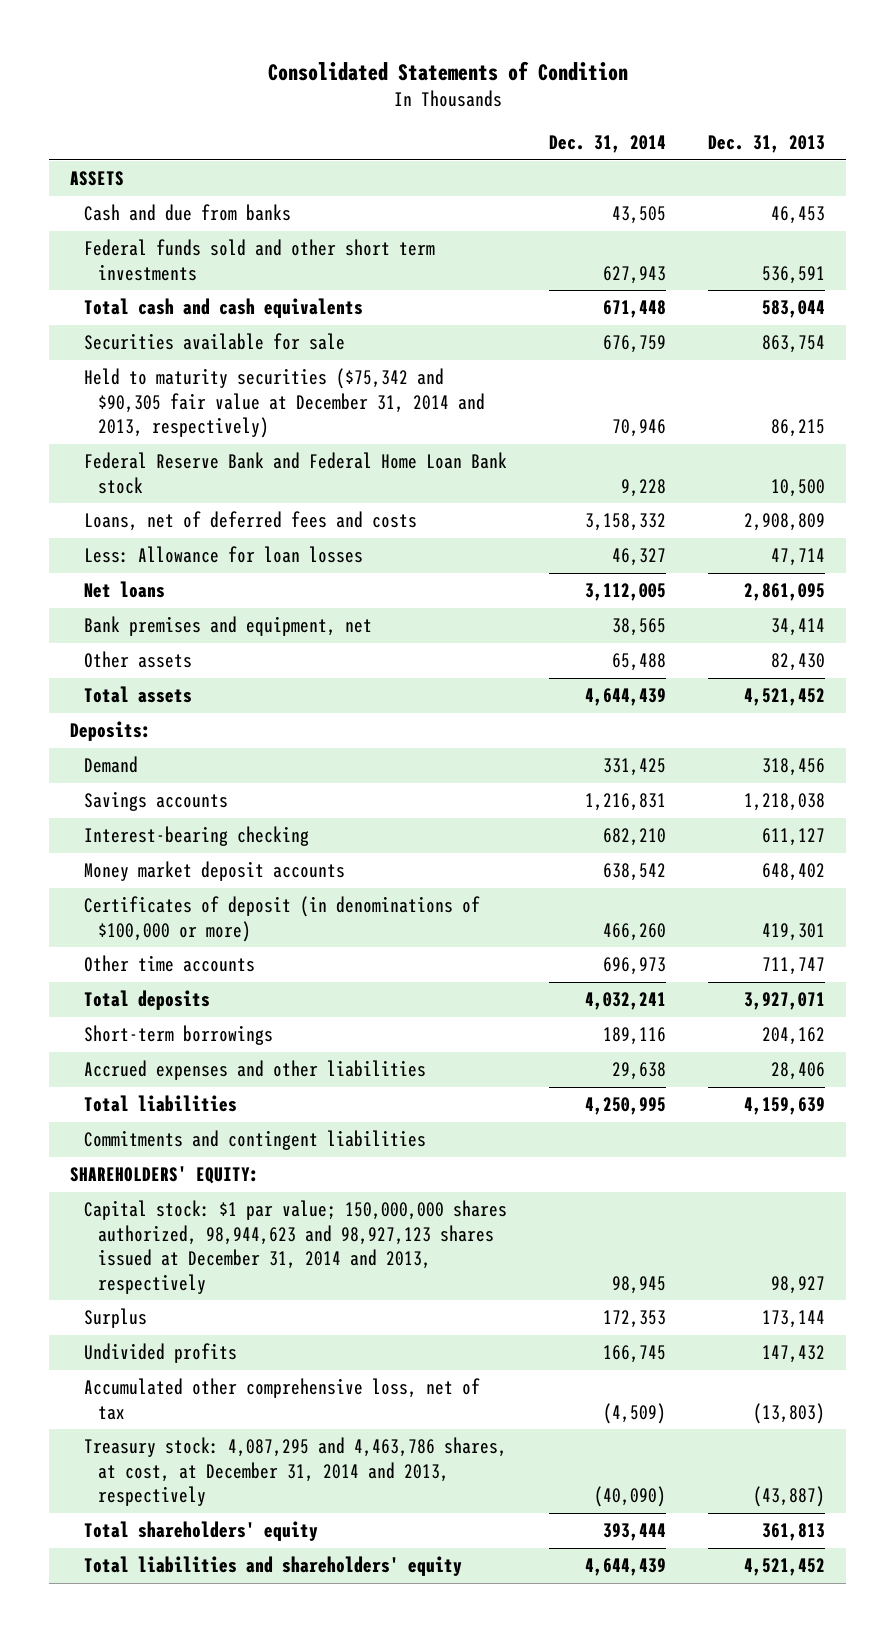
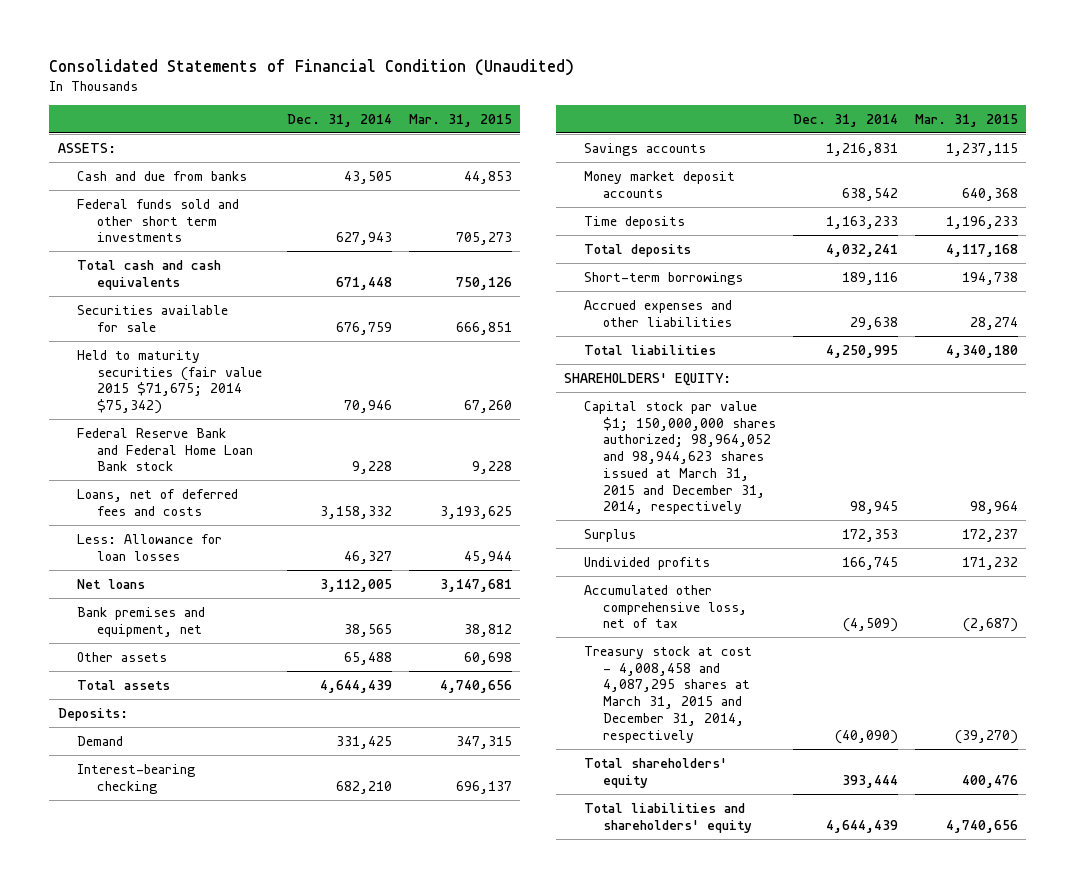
- Consolidated Statements of Condition
+ Consolidated Statements of Financial Condition (Unaudited)
- | Dec. 31, 2014 | Dec. 31, 2013
+ | Dec. 31, 2014 | Mar. 31, 2015
- ASSETS
+ ASSETS:
- Held to maturity securities ($75,342 and $90,305 fair value at December 31, 2014 and 2013, respectively) | 70,946 | 86,215
+ Held to maturity securities (fair value 2015 $71,675; 2014 $75,342) | 70,946 | 67,260
moved down: Savings accounts | 1,216,831 | 1,237,115
- Certificates of deposit (in denominations of $100,000 or more) | 466,260 | 419,301
- Other time accounts | 696,973 | 711,747
+ Time deposits | 1,163,233 | 1,196,233
- Commitments and contingent liabilities
- Capital stock: $1 par value; 150,000,000 shares authorized, 98,944,623 and 98,927,123 shares issued at December 31, 2014 and 2013, respectively | 98,945 | 98,927
+ Capital stock par value $1; 150,000,000 shares authorized; 98,964,052 and 98,944,623 shares issued at March 31, 2015 and December 31, 2014, respectively | 98,945 | 98,964
- Treasury stock: 4,087,295 and 4,463,786 shares, at cost, at December 31, 2014 and 2013, respectively | (40,090) | (43,887)
+ Treasury stock at cost - 4,008,458 and 4,087,295 shares at March 31, 2015 and December 31, 2014, respectively | (40,090) | (39,270)

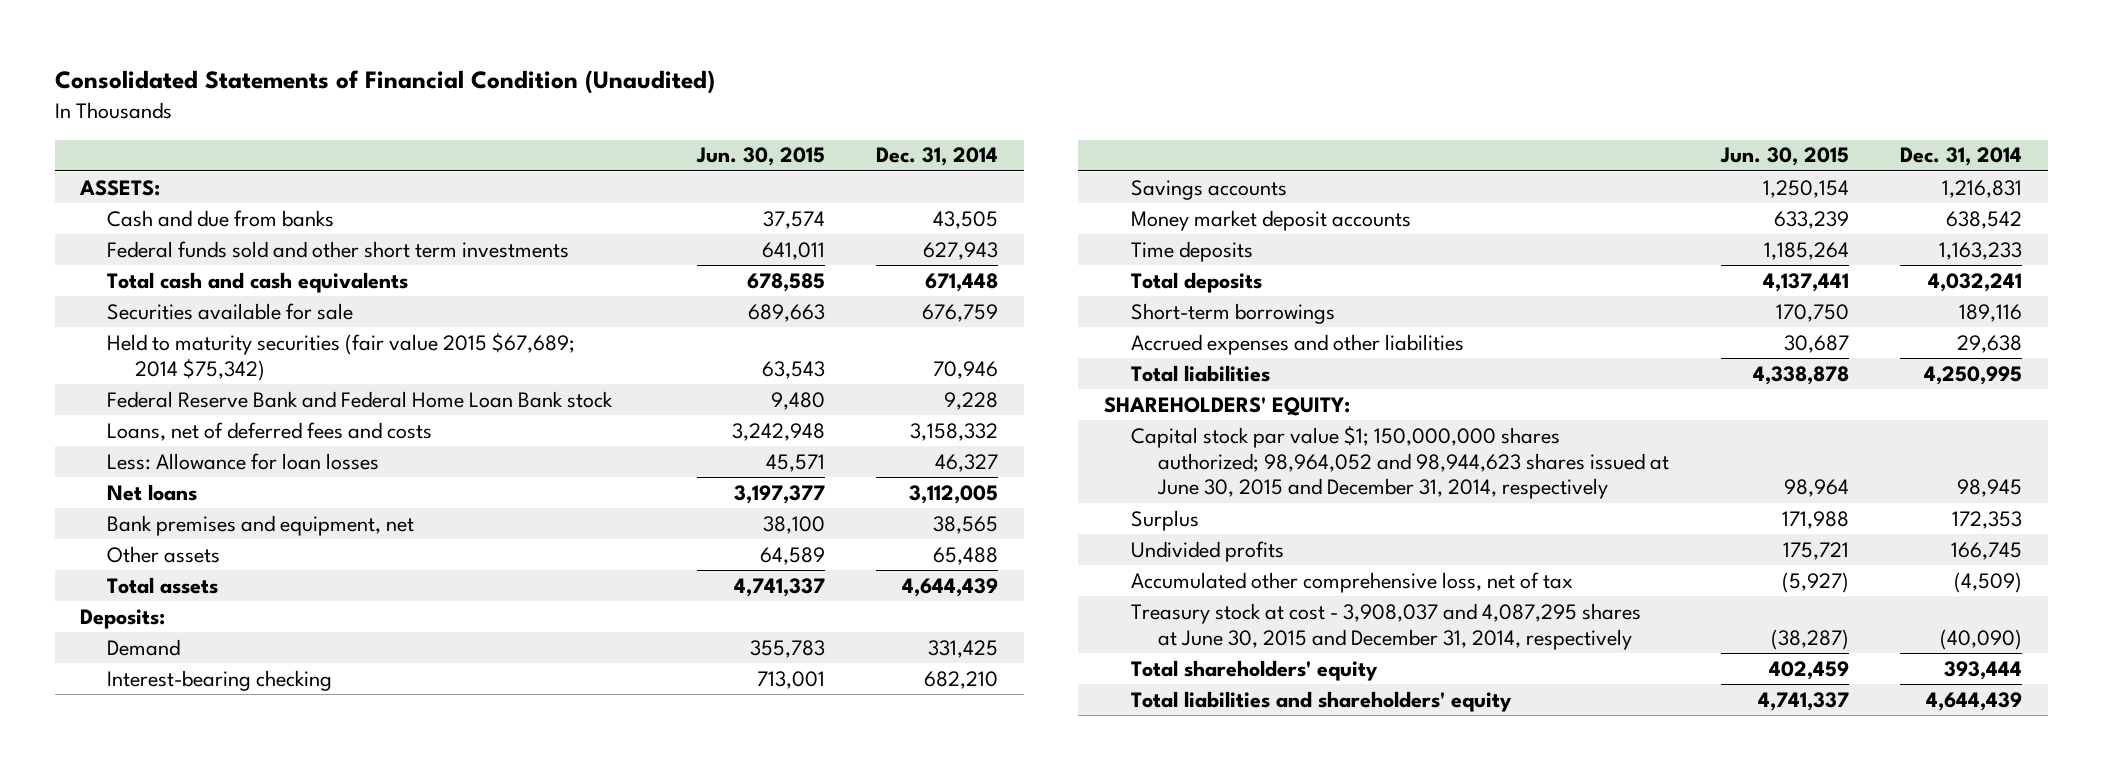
- | Dec. 31, 2014 | Mar. 31, 2015
+ | Jun. 30, 2015 | Dec. 31, 2014
- Held to maturity securities (fair value 2015 $71,675; 2014 $75,342) | 70,946 | 67,260
+ Held to maturity securities (fair value 2015 $67,689; 2014 $75,342) | 63,543 | 70,946
- Capital stock par value $1; 150,000,000 shares authorized; 98,964,052 and 98,944,623 shares issued at March 31, 2015 and December 31, 2014, respectively | 98,945 | 98,964
+ Capital stock par value $1; 150,000,000 shares authorized; 98,964,052 and 98,944,623 shares issued at June 30, 2015 and December 31, 2014, respectively | 98,964 | 98,945
- Treasury stock at cost - 4,008,458 and 4,087,295 shares at March 31, 2015 and December 31, 2014, respectively | (40,090) | (39,270)
+ Treasury stock at cost - 3,908,037 and 4,087,295 shares at June 30, 2015 and December 31, 2014, respectively | (38,287) | (40,090)

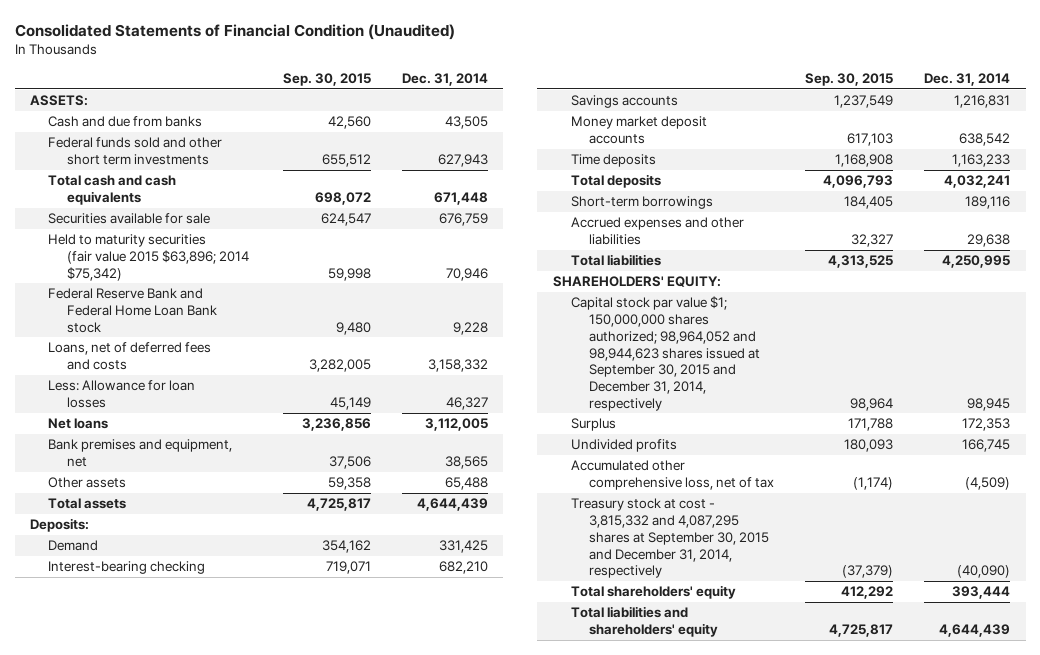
- | Jun. 30, 2015 | Dec. 31, 2014
+ | Sep. 30, 2015 | Dec. 31, 2014
- Held to maturity securities (fair value 2015 $67,689; 2014 $75,342) | 63,543 | 70,946
+ Held to maturity securities (fair value 2015 $63,896; 2014 $75,342) | 59,998 | 70,946
- Capital stock par value $1; 150,000,000 shares authorized; 98,964,052 and 98,944,623 shares issued at June 30, 2015 and December 31, 2014, respectively | 98,964 | 98,945
+ Capital stock par value $1; 150,000,000 shares authorized; 98,964,052 and 98,944,623 shares issued at September 30, 2015 and December 31, 2014, respectively | 98,964 | 98,945
- Treasury stock at cost - 3,908,037 and 4,087,295 shares at June 30, 2015 and December 31, 2014, respectively | (38,287) | (40,090)
+ Treasury stock at cost - 3,815,332 and 4,087,295 shares at September 30, 2015 and December 31, 2014, respectively | (37,379) | (40,090)

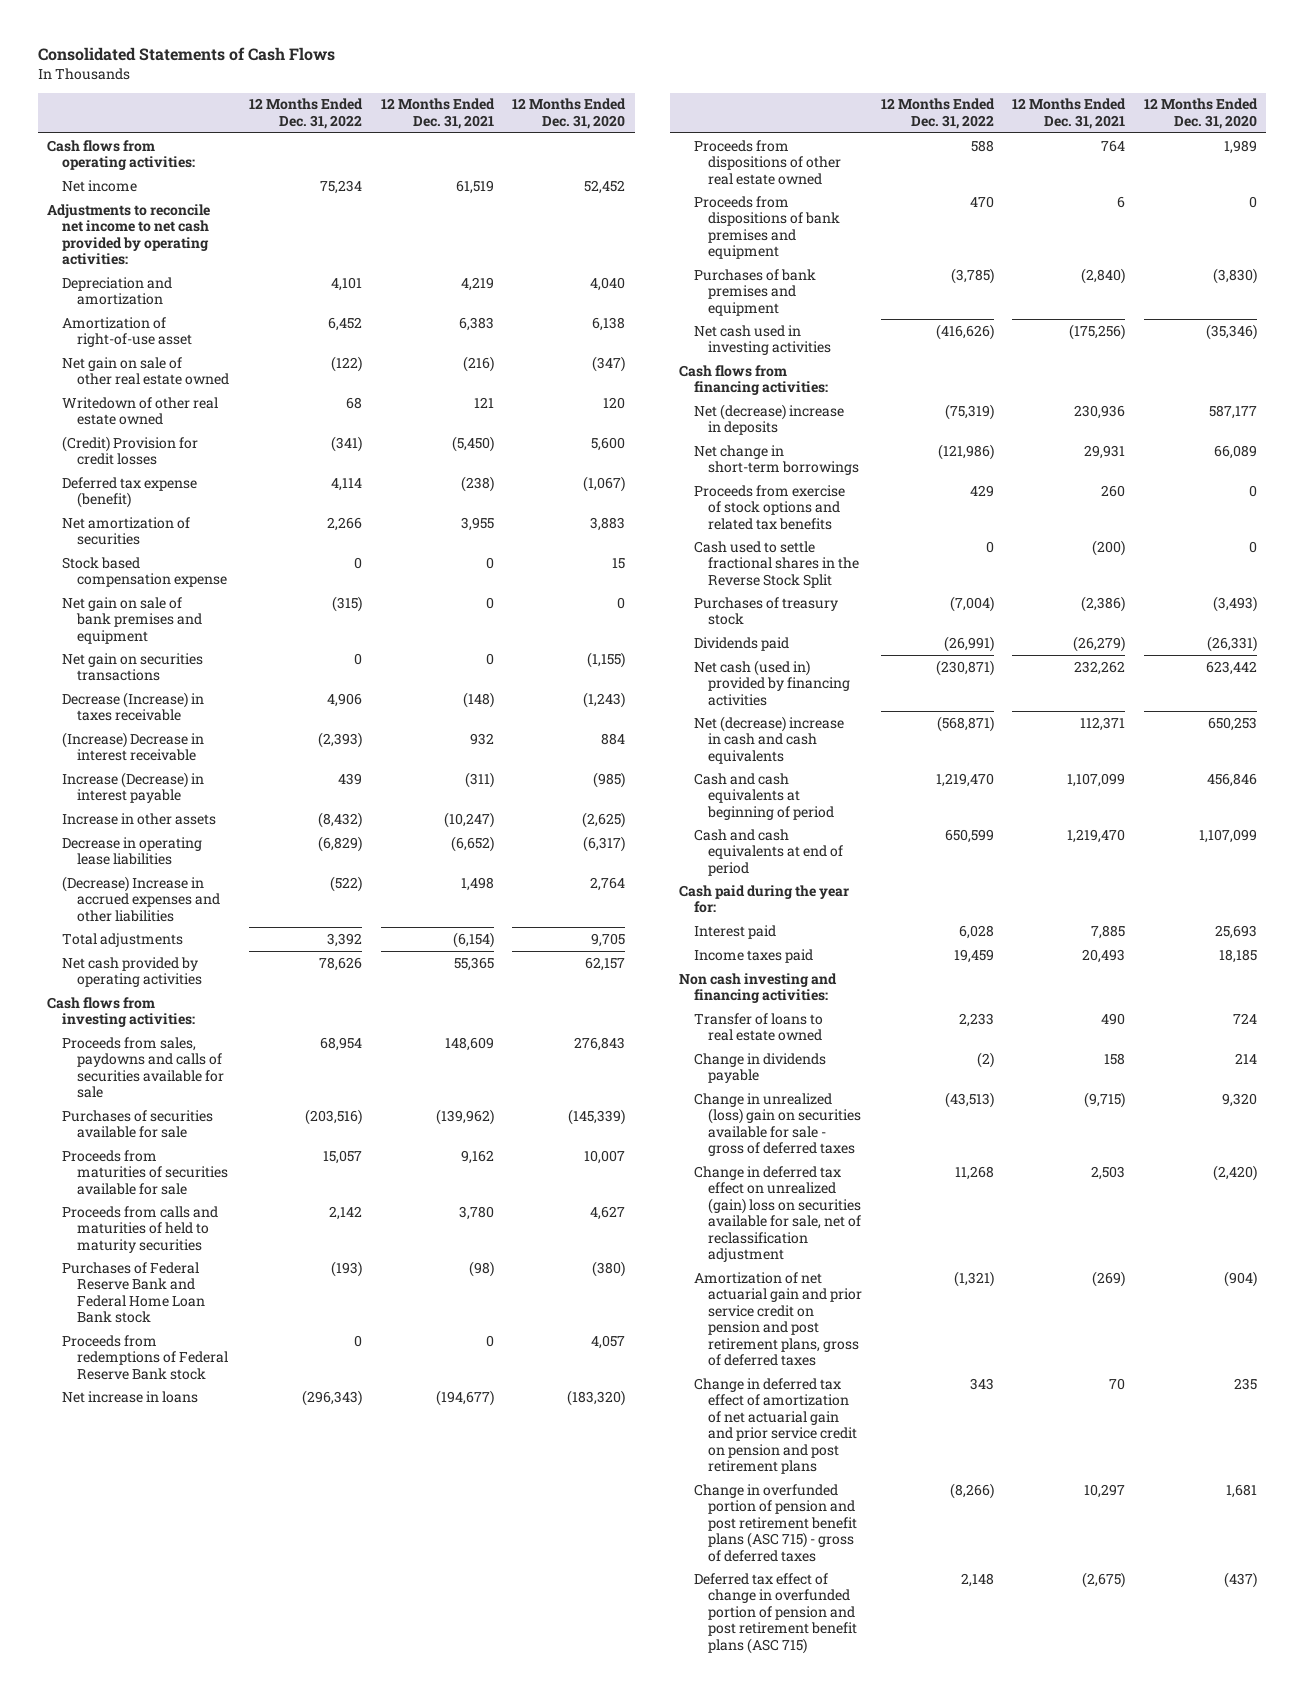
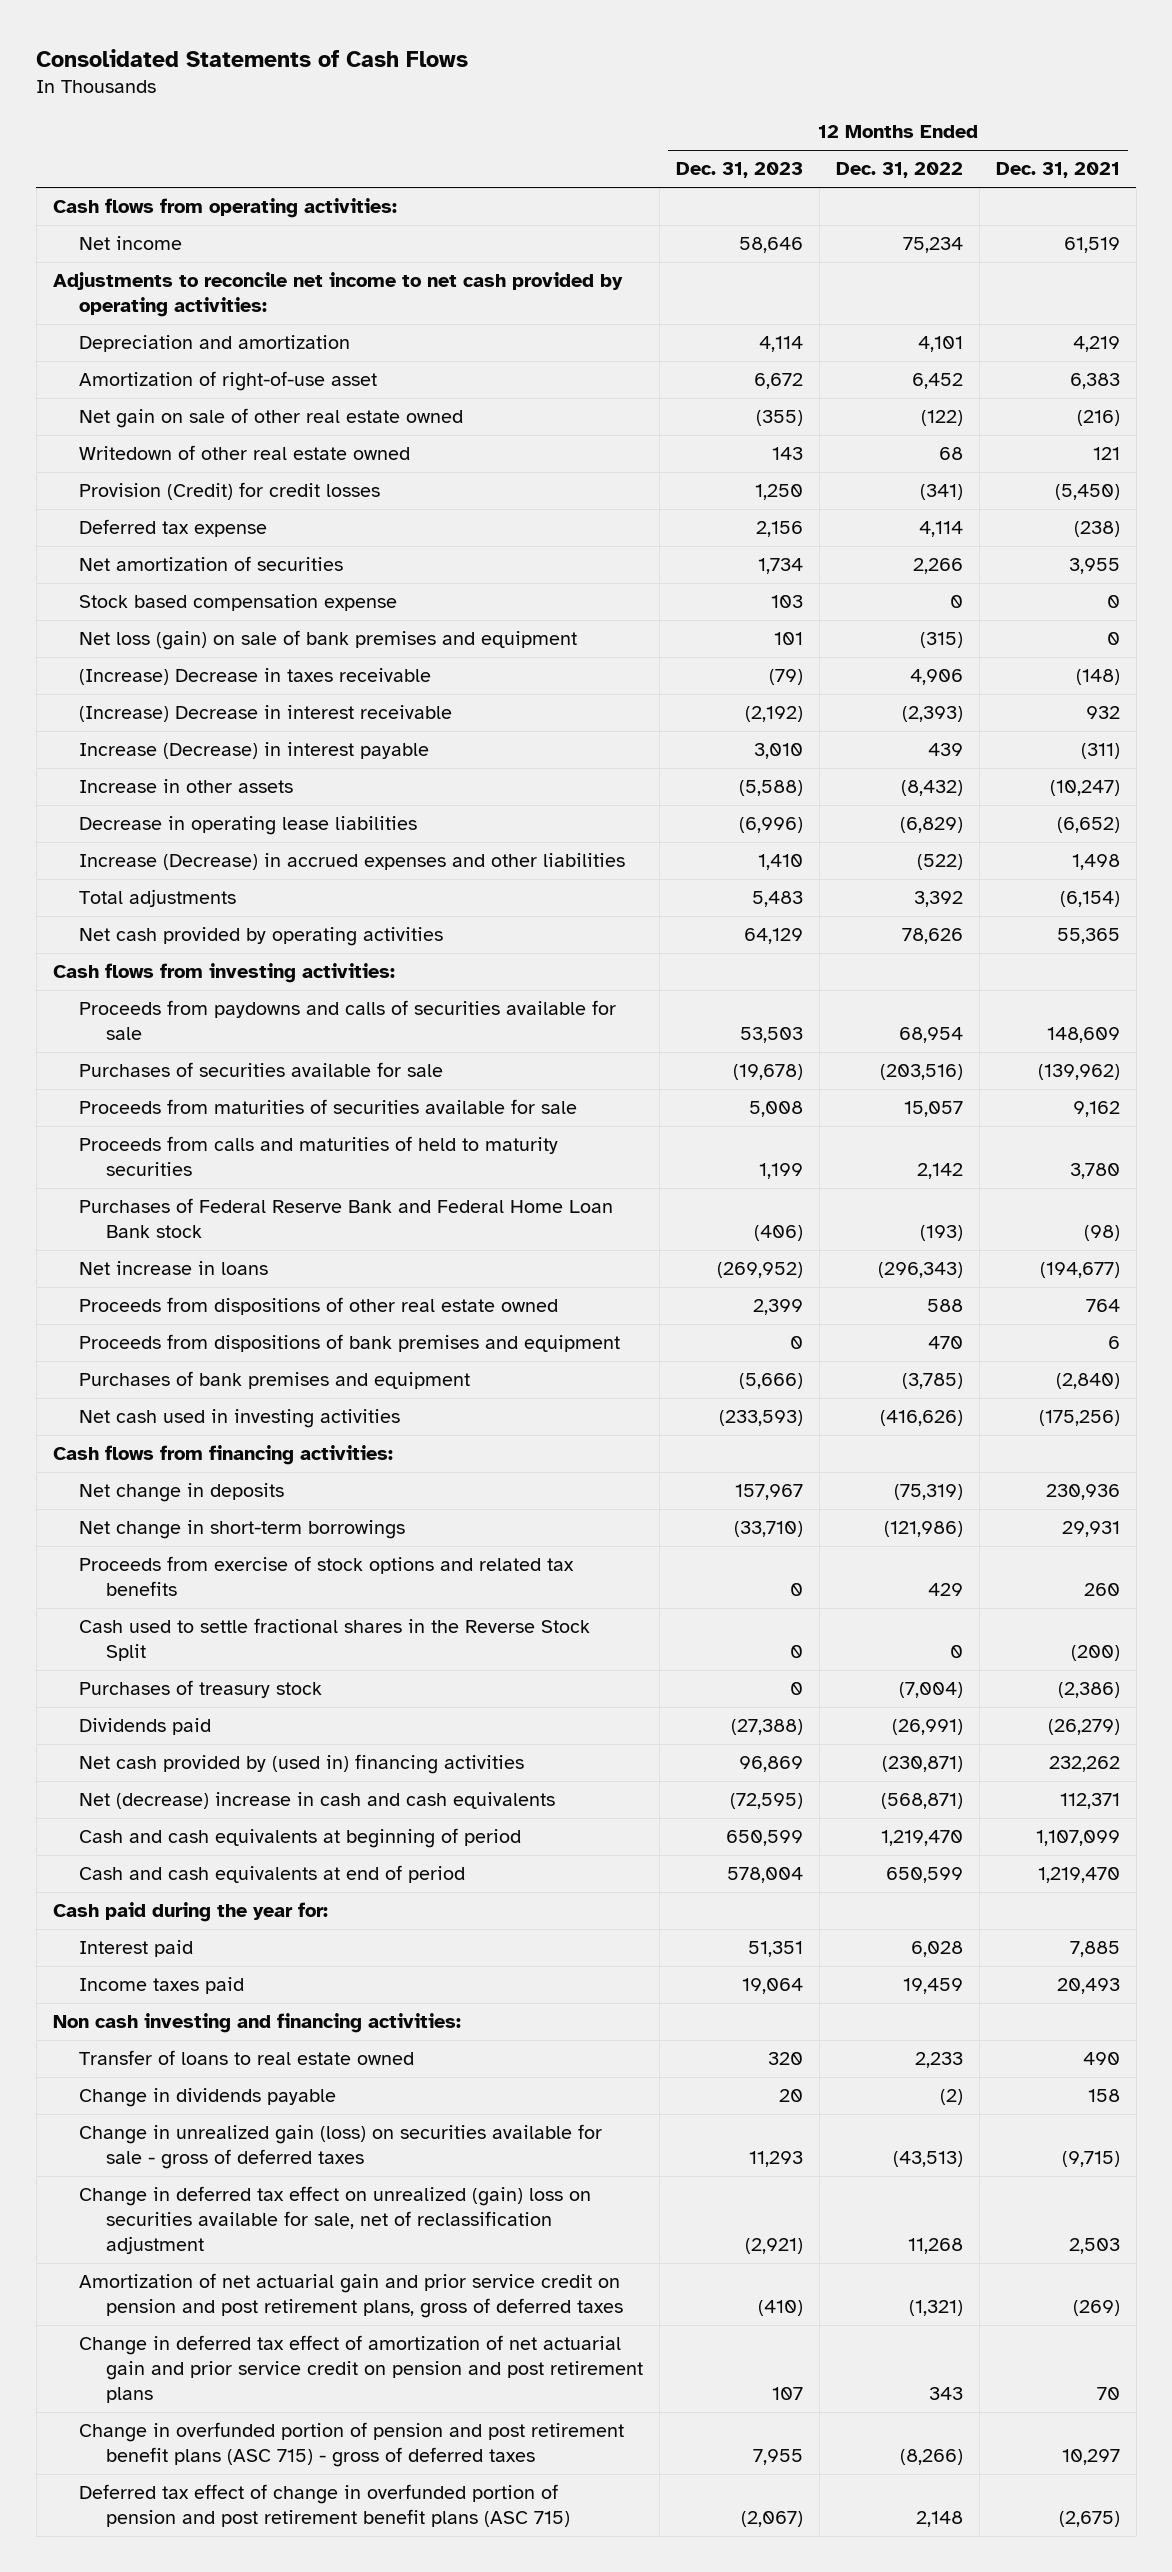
- | 12 Months Ended Dec. 31, 2022 | 12 Months Ended Dec. 31, 2021 | 12 Months Ended Dec. 31, 2020
+ | 12 Months Ended Dec. 31, 2023 | 12 Months Ended Dec. 31, 2022 | 12 Months Ended Dec. 31, 2021
- (Credit) Provision for credit losses | (341) | (5,450) | 5,600
- Deferred tax expense (benefit) | 4,114 | (238) | (1,067)
+ Provision (Credit) for credit losses | 1,250 | (341) | (5,450)
+ Deferred tax expense | 2,156 | 4,114 | (238)
- Net gain on sale of bank premises and equipment | (315) | 0 | 0
- Net gain on securities transactions | 0 | 0 | (1,155)
- Decrease (Increase) in taxes receivable | 4,906 | (148) | (1,243)
+ Net loss (gain) on sale of bank premises and equipment | 101 | (315) | 0
+ (Increase) Decrease in taxes receivable | (79) | 4,906 | (148)
- (Decrease) Increase in accrued expenses and other liabilities | (522) | 1,498 | 2,764
+ Increase (Decrease) in accrued expenses and other liabilities | 1,410 | (522) | 1,498
- Proceeds from sales, paydowns and calls of securities available for sale | 68,954 | 148,609 | 276,843
+ Proceeds from paydowns and calls of securities available for sale | 53,503 | 68,954 | 148,609
- Proceeds from redemptions of Federal Reserve Bank stock | 0 | 0 | 4,057
- Net (decrease) increase in deposits | (75,319) | 230,936 | 587,177
+ Net change in deposits | 157,967 | (75,319) | 230,936
- Net cash (used in) provided by financing activities | (230,871) | 232,262 | 623,442
+ Net cash provided by (used in) financing activities | 96,869 | (230,871) | 232,262
- Change in unrealized (loss) gain on securities available for sale - gross of deferred taxes | (43,513) | (9,715) | 9,320
+ Change in unrealized gain (loss) on securities available for sale - gross of deferred taxes | 11,293 | (43,513) | (9,715)

